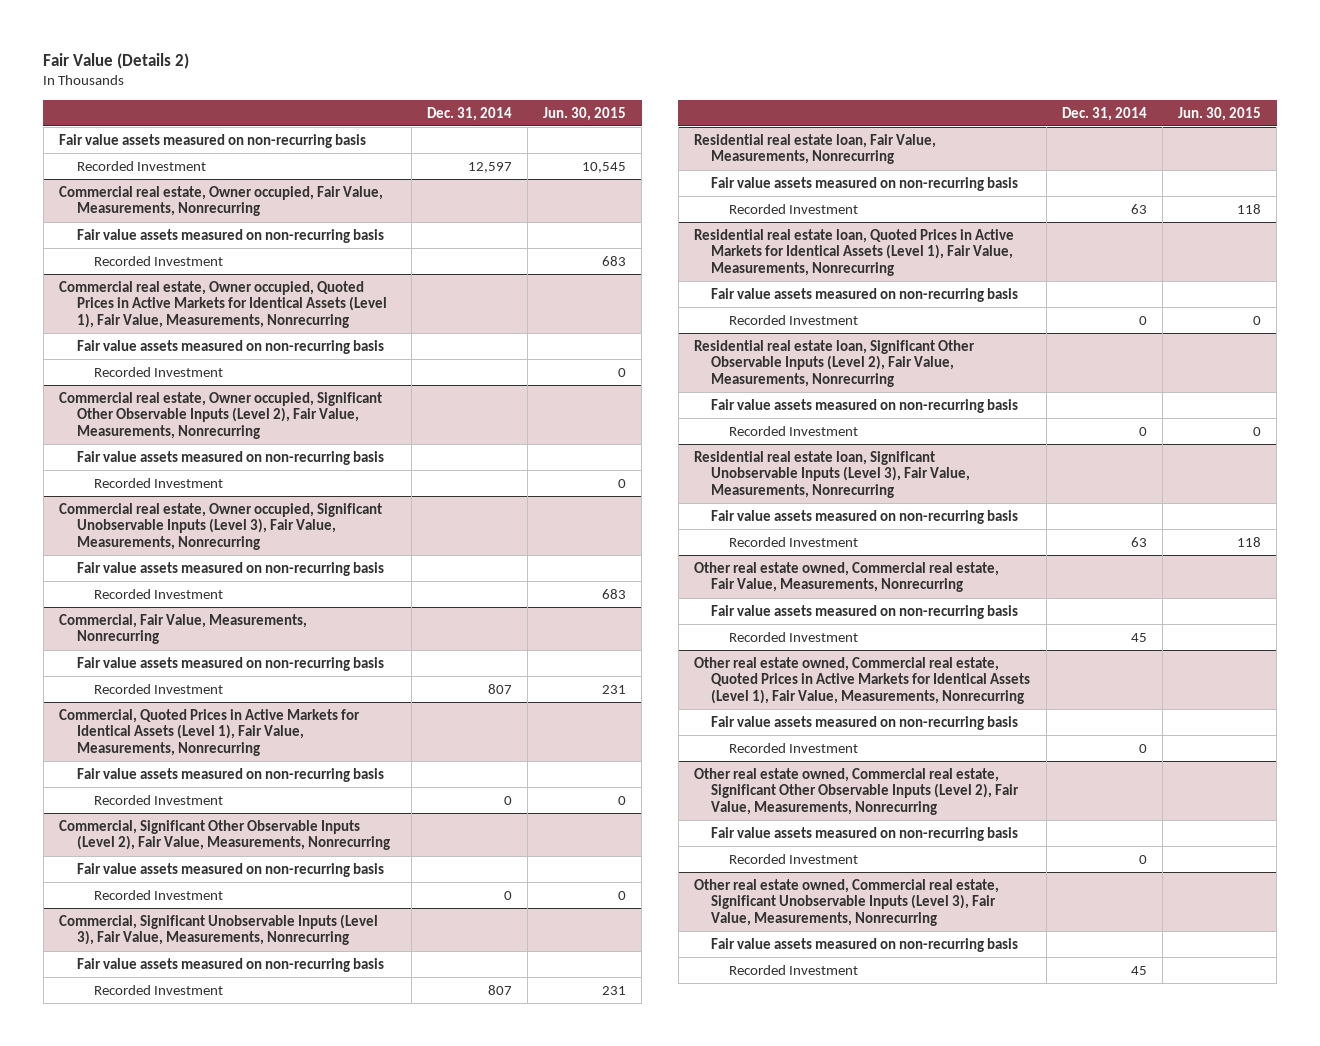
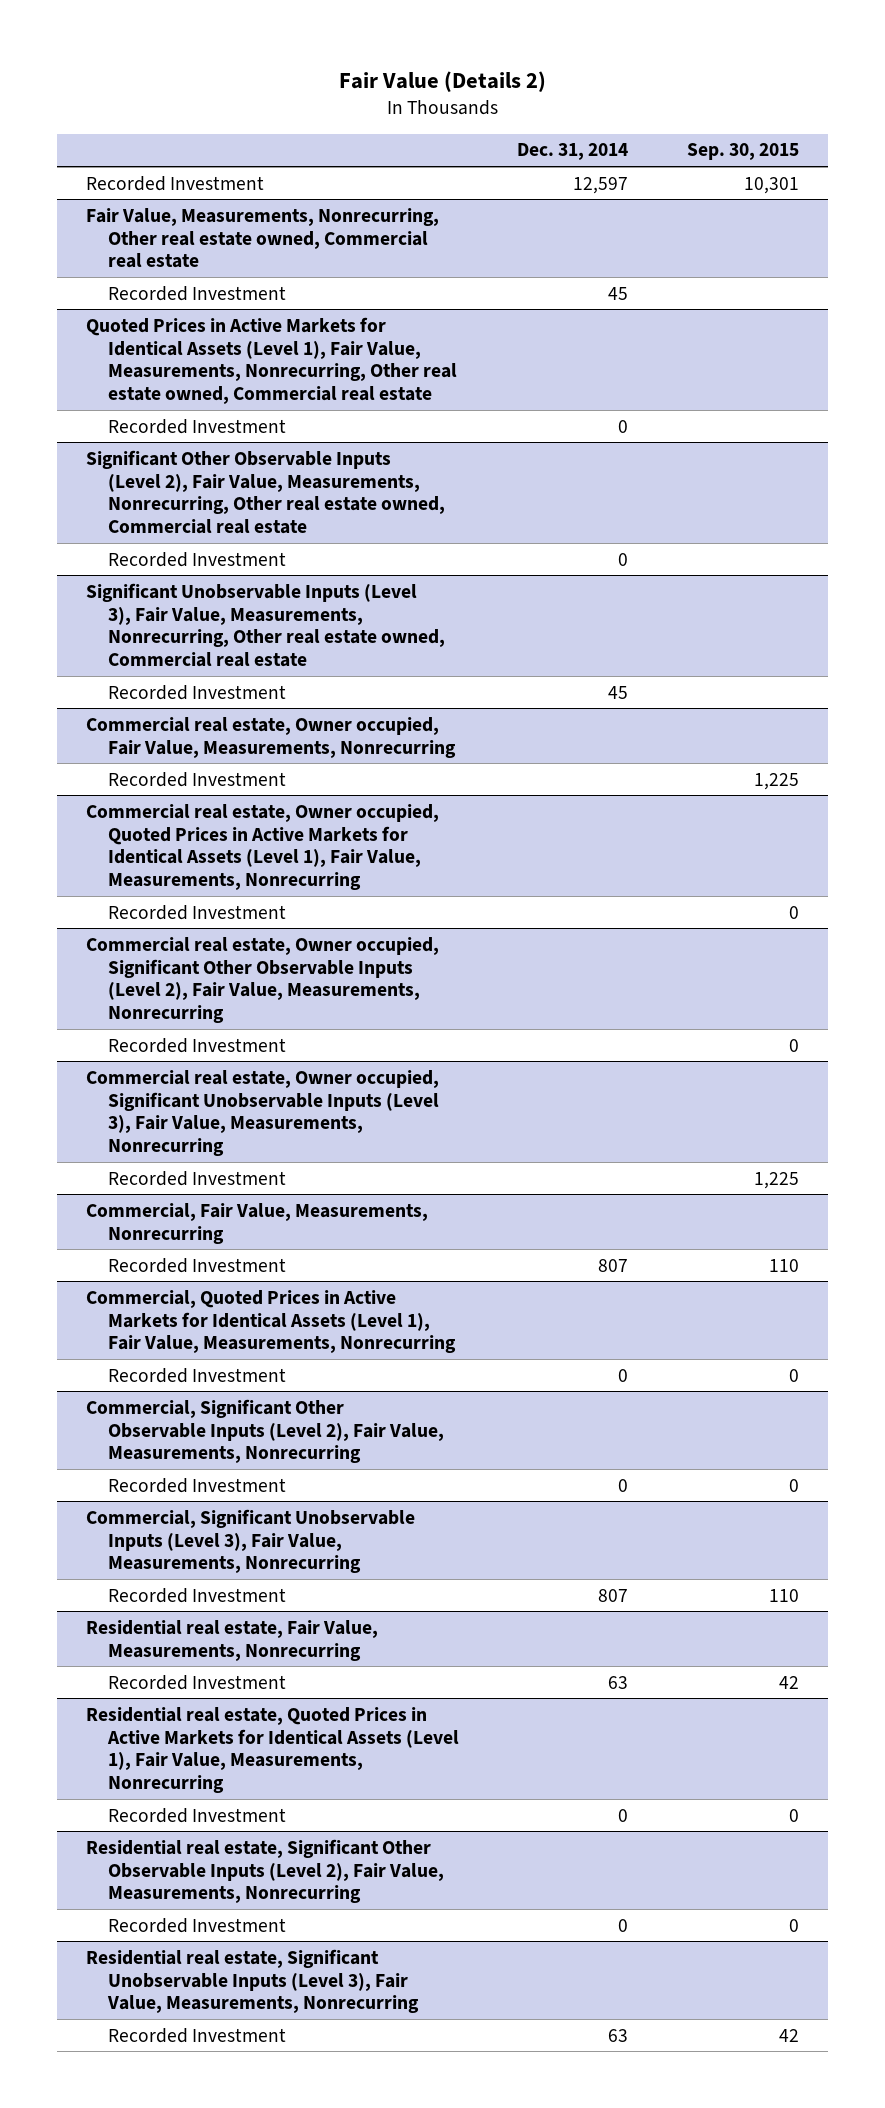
- | Dec. 31, 2014 | Jun. 30, 2015
+ | Dec. 31, 2014 | Sep. 30, 2015
- Fair value assets measured on non-recurring basis
+ Fair Value, Measurements, Nonrecurring, Other real estate owned, Commercial real estate
+ Recorded Investment | 45 |
+ Quoted Prices in Active Markets for Identical Assets (Level 1), Fair Value, Measurements, Nonrecurring, Other real estate owned, Commercial real estate
+ Recorded Investment | 0 |
+ Significant Other Observable Inputs (Level 2), Fair Value, Measurements, Nonrecurring, Other real estate owned, Commercial real estate
+ Recorded Investment | 0 |
+ Significant Unobservable Inputs (Level 3), Fair Value, Measurements, Nonrecurring, Other real estate owned, Commercial real estate
+ Recorded Investment | 45 |
@ Commercial real estate, Owner occupied, Fair Value, Measurements, Nonrecurring
- Fair value assets measured on non-recurring basis
@ Commercial real estate, Owner occupied, Quoted Prices in Active Markets for Identical Assets (Level 1), Fair Value, Measurements, Nonrecurring
- Fair value assets measured on non-recurring basis
@ Commercial real estate, Owner occupied, Significant Other Observable Inputs (Level 2), Fair Value, Measurements, Nonrecurring
- Fair value assets measured on non-recurring basis
@ Commercial real estate, Owner occupied, Significant Unobservable Inputs (Level 3), Fair Value, Measurements, Nonrecurring
- Fair value assets measured on non-recurring basis
@ Commercial, Fair Value, Measurements, Nonrecurring
- Fair value assets measured on non-recurring basis
@ Commercial, Quoted Prices in Active Markets for Identical Assets (Level 1), Fair Value, Measurements, Nonrecurring
- Fair value assets measured on non-recurring basis
@ Commercial, Significant Other Observable Inputs (Level 2), Fair Value, Measurements, Nonrecurring
- Fair value assets measured on non-recurring basis
@ Commercial, Significant Unobservable Inputs (Level 3), Fair Value, Measurements, Nonrecurring
- Fair value assets measured on non-recurring basis
- Residential real estate loan, Fair Value, Measurements, Nonrecurring
- Fair value assets measured on non-recurring basis
+ Residential real estate, Fair Value, Measurements, Nonrecurring
- Residential real estate loan, Quoted Prices in Active Markets for Identical Assets (Level 1), Fair Value, Measurements, Nonrecurring
- Fair value assets measured on non-recurring basis
+ Residential real estate, Quoted Prices in Active Markets for Identical Assets (Level 1), Fair Value, Measurements, Nonrecurring
- Residential real estate loan, Significant Other Observable Inputs (Level 2), Fair Value, Measurements, Nonrecurring
- Fair value assets measured on non-recurring basis
+ Residential real estate, Significant Other Observable Inputs (Level 2), Fair Value, Measurements, Nonrecurring
- Residential real estate loan, Significant Unobservable Inputs (Level 3), Fair Value, Measurements, Nonrecurring
- Fair value assets measured on non-recurring basis
+ Residential real estate, Significant Unobservable Inputs (Level 3), Fair Value, Measurements, Nonrecurring
- Other real estate owned, Commercial real estate, Fair Value, Measurements, Nonrecurring
- Fair value assets measured on non-recurring basis
- Recorded Investment | 45 |
- Other real estate owned, Commercial real estate, Quoted Prices in Active Markets for Identical Assets (Level 1), Fair Value, Measurements, Nonrecurring
- Fair value assets measured on non-recurring basis
- Recorded Investment | 0 |
- Other real estate owned, Commercial real estate, Significant Other Observable Inputs (Level 2), Fair Value, Measurements, Nonrecurring
- Fair value assets measured on non-recurring basis
- Recorded Investment | 0 |
- Other real estate owned, Commercial real estate, Significant Unobservable Inputs (Level 3), Fair Value, Measurements, Nonrecurring
- Fair value assets measured on non-recurring basis
- Recorded Investment | 45 |

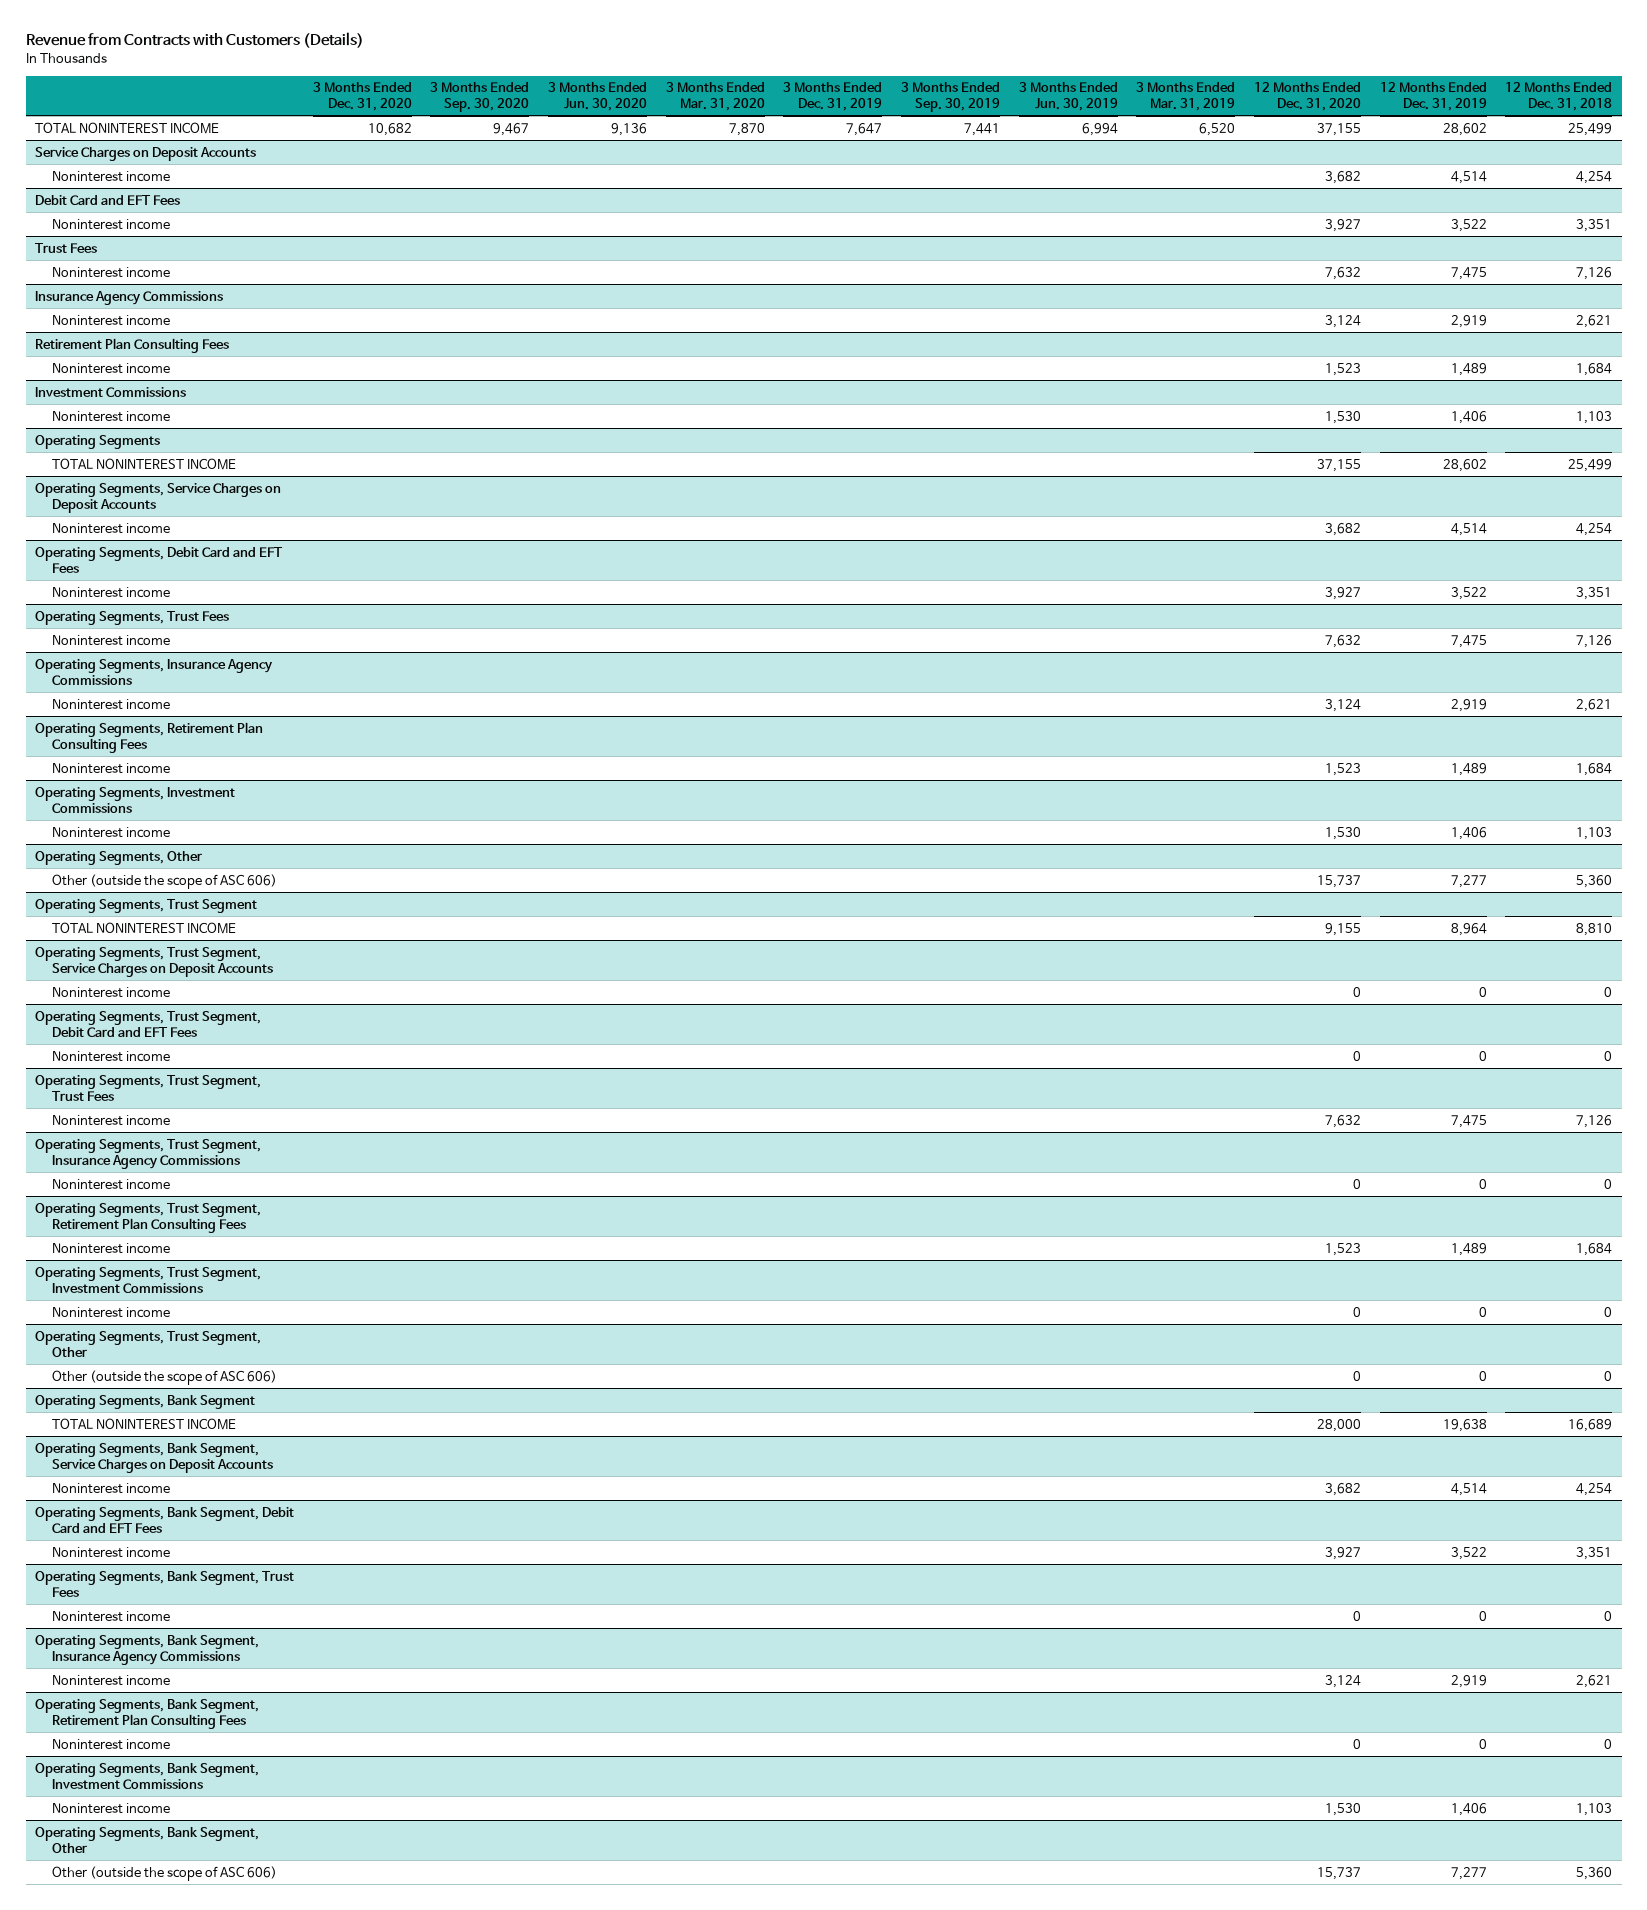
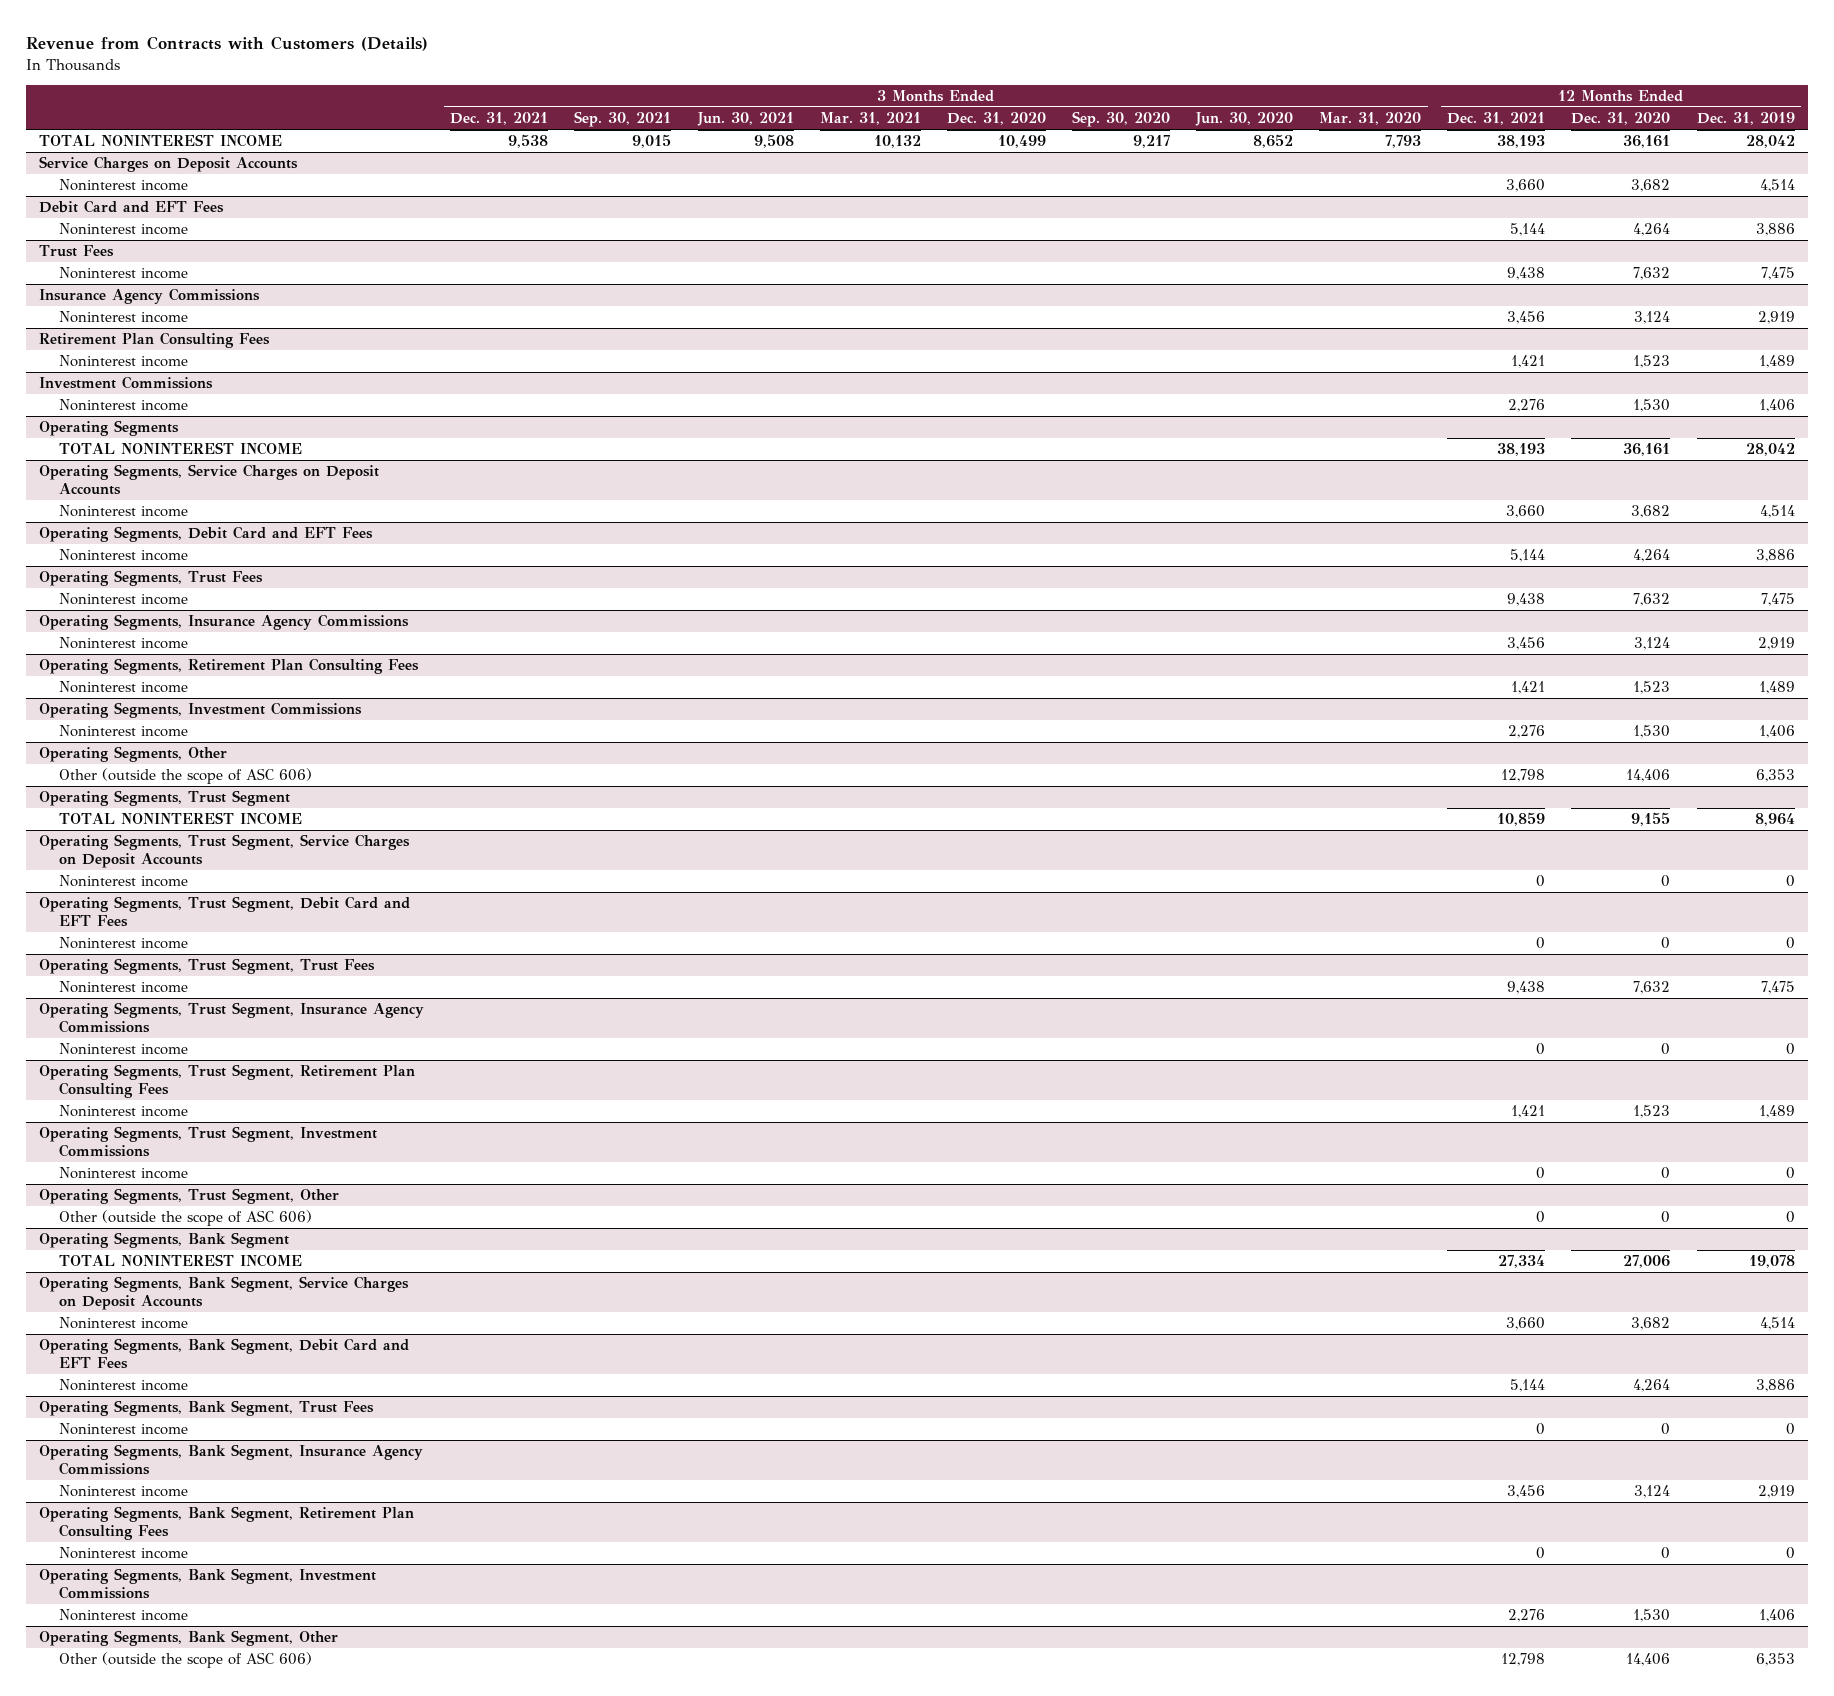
- | 3 Months Ended Dec. 31, 2020 | 3 Months Ended Sep. 30, 2020 | 3 Months Ended Jun. 30, 2020 | 3 Months Ended Mar. 31, 2020 | 3 Months Ended Dec. 31, 2019 | 3 Months Ended Sep. 30, 2019 | 3 Months Ended Jun. 30, 2019 | 3 Months Ended Mar. 31, 2019 | 12 Months Ended Dec. 31, 2020 | 12 Months Ended Dec. 31, 2019 | 12 Months Ended Dec. 31, 2018
+ | 3 Months Ended Dec. 31, 2021 | 3 Months Ended Sep. 30, 2021 | 3 Months Ended Jun. 30, 2021 | 3 Months Ended Mar. 31, 2021 | 3 Months Ended Dec. 31, 2020 | 3 Months Ended Sep. 30, 2020 | 3 Months Ended Jun. 30, 2020 | 3 Months Ended Mar. 31, 2020 | 12 Months Ended Dec. 31, 2021 | 12 Months Ended Dec. 31, 2020 | 12 Months Ended Dec. 31, 2019
- TOTAL NONINTEREST INCOME | 10,682 | 9,467 | 9,136 | 7,870 | 7,647 | 7,441 | 6,994 | 6,520 | 37,155 | 28,602 | 25,499
+ TOTAL NONINTEREST INCOME | 9,538 | 9,015 | 9,508 | 10,132 | 10,499 | 9,217 | 8,652 | 7,793 | 38,193 | 36,161 | 28,042
@ Debit Card and EFT Fees
- Noninterest income | | | | | | | | | 3,927 | 3,522 | 3,351
+ Noninterest income | | | | | | | | | 5,144 | 4,264 | 3,886
@ Operating Segments
- TOTAL NONINTEREST INCOME | | | | | | | | | 37,155 | 28,602 | 25,499
+ TOTAL NONINTEREST INCOME | | | | | | | | | 38,193 | 36,161 | 28,042
@ Operating Segments, Debit Card and EFT Fees
- Noninterest income | | | | | | | | | 3,927 | 3,522 | 3,351
+ Noninterest income | | | | | | | | | 5,144 | 4,264 | 3,886
@ Operating Segments, Other
- Other (outside the scope of ASC 606) | | | | | | | | | 15,737 | 7,277 | 5,360
+ Other (outside the scope of ASC 606) | | | | | | | | | 12,798 | 14,406 | 6,353
@ Operating Segments, Bank Segment
- TOTAL NONINTEREST INCOME | | | | | | | | | 28,000 | 19,638 | 16,689
+ TOTAL NONINTEREST INCOME | | | | | | | | | 27,334 | 27,006 | 19,078
@ Operating Segments, Bank Segment, Debit Card and EFT Fees
- Noninterest income | | | | | | | | | 3,927 | 3,522 | 3,351
+ Noninterest income | | | | | | | | | 5,144 | 4,264 | 3,886
@ Operating Segments, Bank Segment, Other
- Other (outside the scope of ASC 606) | | | | | | | | | 15,737 | 7,277 | 5,360
+ Other (outside the scope of ASC 606) | | | | | | | | | 12,798 | 14,406 | 6,353

